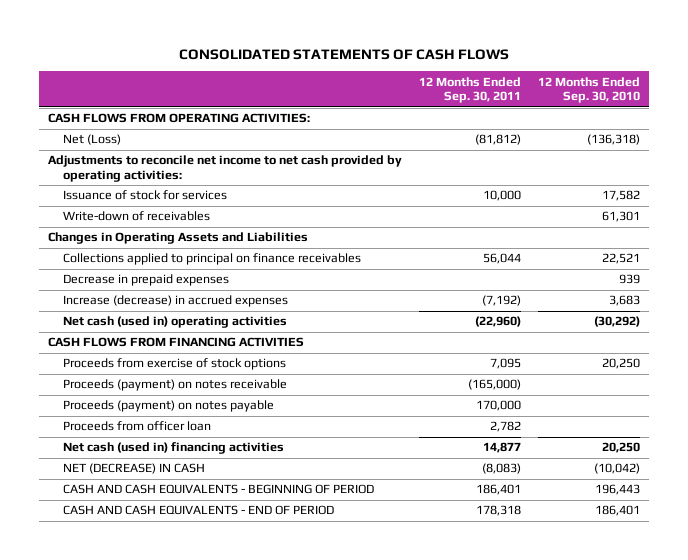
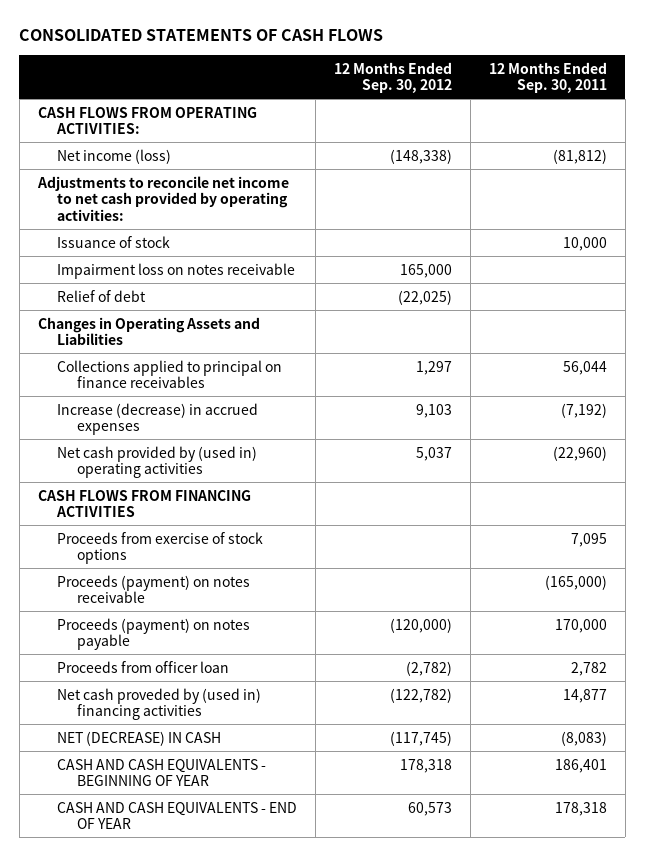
- | 12 Months Ended Sep. 30, 2011 | 12 Months Ended Sep. 30, 2010
+ | 12 Months Ended Sep. 30, 2012 | 12 Months Ended Sep. 30, 2011
- Net (Loss) | (81,812) | (136,318)
+ Net income (loss) | (148,338) | (81,812)
- Issuance of stock for services | 10,000 | 17,582
- Write-down of receivables | | 61,301
+ Issuance of stock | | 10,000
+ Impairment loss on notes receivable | 165,000 |
+ Relief of debt | (22,025) |
- Decrease in prepaid expenses | | 939
- Net cash (used in) operating activities | (22,960) | (30,292)
+ Net cash provided by (used in) operating activities | 5,037 | (22,960)
- Net cash (used in) financing activities | 14,877 | 20,250
+ Net cash proveded by (used in) financing activities | (122,782) | 14,877
- CASH AND CASH EQUIVALENTS - BEGINNING OF PERIOD | 186,401 | 196,443
- CASH AND CASH EQUIVALENTS - END OF PERIOD | 178,318 | 186,401
+ CASH AND CASH EQUIVALENTS - BEGINNING OF YEAR | 178,318 | 186,401
+ CASH AND CASH EQUIVALENTS - END OF YEAR | 60,573 | 178,318

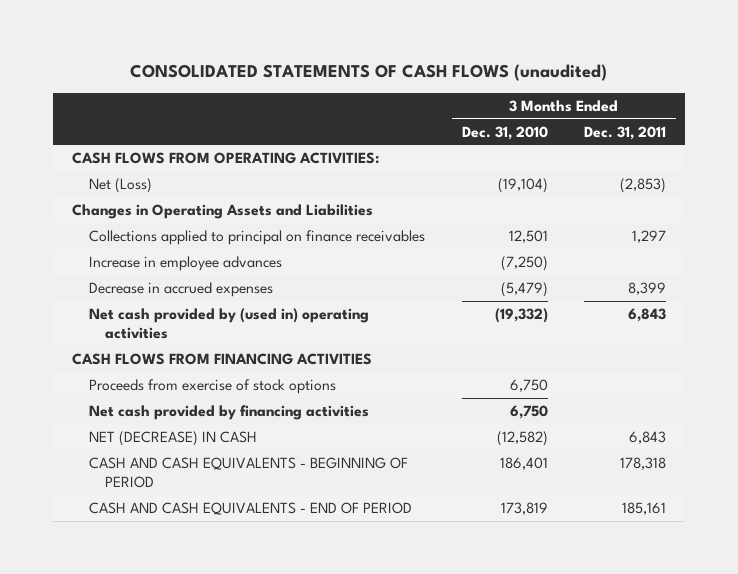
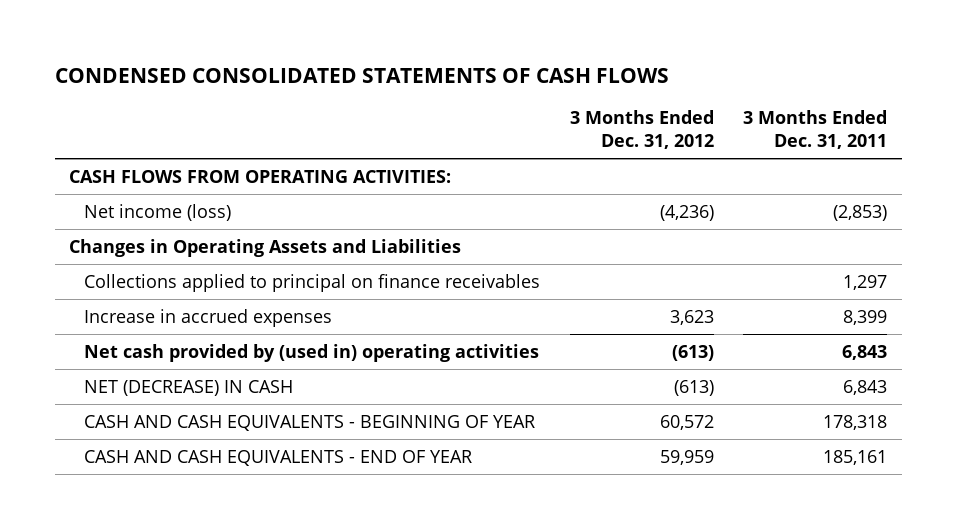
- CONSOLIDATED STATEMENTS OF CASH FLOWS (unaudited)
+ CONDENSED CONSOLIDATED STATEMENTS OF CASH FLOWS
- | 3 Months Ended Dec. 31, 2010 | 3 Months Ended Dec. 31, 2011
+ | 3 Months Ended Dec. 31, 2012 | 3 Months Ended Dec. 31, 2011
- Net (Loss) | (19,104) | (2,853)
+ Net income (loss) | (4,236) | (2,853)
- Increase in employee advances | (7,250) |
- Decrease in accrued expenses | (5,479) | 8,399
+ Increase in accrued expenses | 3,623 | 8,399
- CASH FLOWS FROM FINANCING ACTIVITIES
- Proceeds from exercise of stock options | 6,750 |
- Net cash provided by financing activities | 6,750 |
- CASH AND CASH EQUIVALENTS - BEGINNING OF PERIOD | 186,401 | 178,318
- CASH AND CASH EQUIVALENTS - END OF PERIOD | 173,819 | 185,161
+ CASH AND CASH EQUIVALENTS - BEGINNING OF YEAR | 60,572 | 178,318
+ CASH AND CASH EQUIVALENTS - END OF YEAR | 59,959 | 185,161

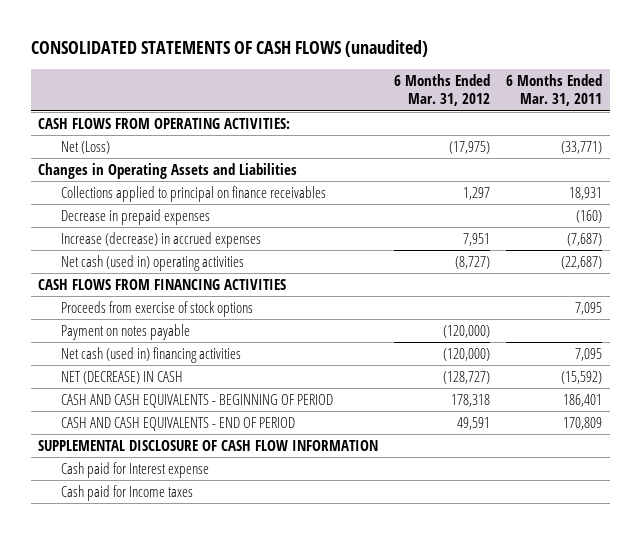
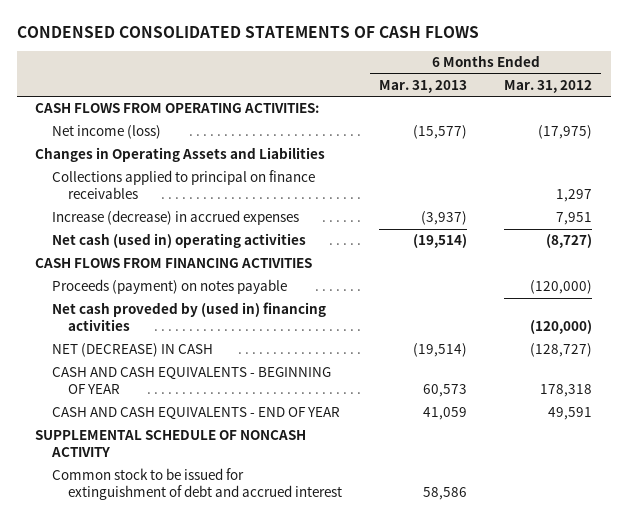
- CONSOLIDATED STATEMENTS OF CASH FLOWS (unaudited)
+ CONDENSED CONSOLIDATED STATEMENTS OF CASH FLOWS
- | 6 Months Ended Mar. 31, 2012 | 6 Months Ended Mar. 31, 2011
+ | 6 Months Ended Mar. 31, 2013 | 6 Months Ended Mar. 31, 2012
- Net (Loss) | (17,975) | (33,771)
+ Net income (loss) | (15,577) | (17,975)
- Decrease in prepaid expenses | | (160)
- Proceeds from exercise of stock options | | 7,095
- Payment on notes payable | (120,000) |
- Net cash (used in) financing activities | (120,000) | 7,095
+ Proceeds (payment) on notes payable | | (120,000)
+ Net cash proveded by (used in) financing activities | | (120,000)
- CASH AND CASH EQUIVALENTS - BEGINNING OF PERIOD | 178,318 | 186,401
- CASH AND CASH EQUIVALENTS - END OF PERIOD | 49,591 | 170,809
- SUPPLEMENTAL DISCLOSURE OF CASH FLOW INFORMATION
- Cash paid for Interest expense
- Cash paid for Income taxes
+ CASH AND CASH EQUIVALENTS - BEGINNING OF YEAR | 60,573 | 178,318
+ CASH AND CASH EQUIVALENTS - END OF YEAR | 41,059 | 49,591
+ SUPPLEMENTAL SCHEDULE OF NONCASH ACTIVITY
+ Common stock to be issued for extinguishment of debt and accrued interest | 58,586 |

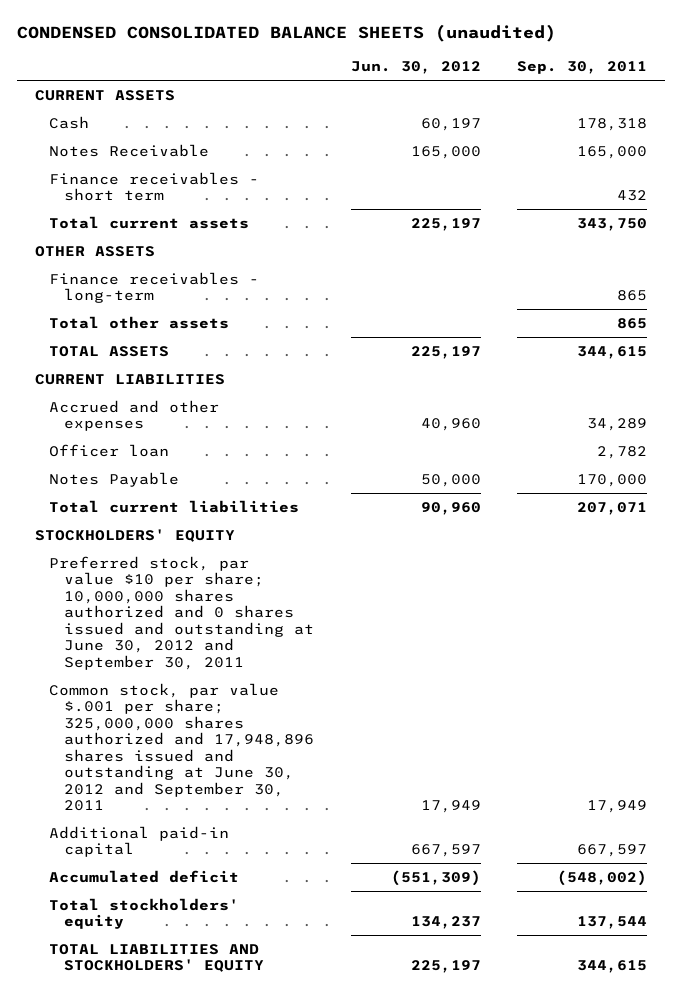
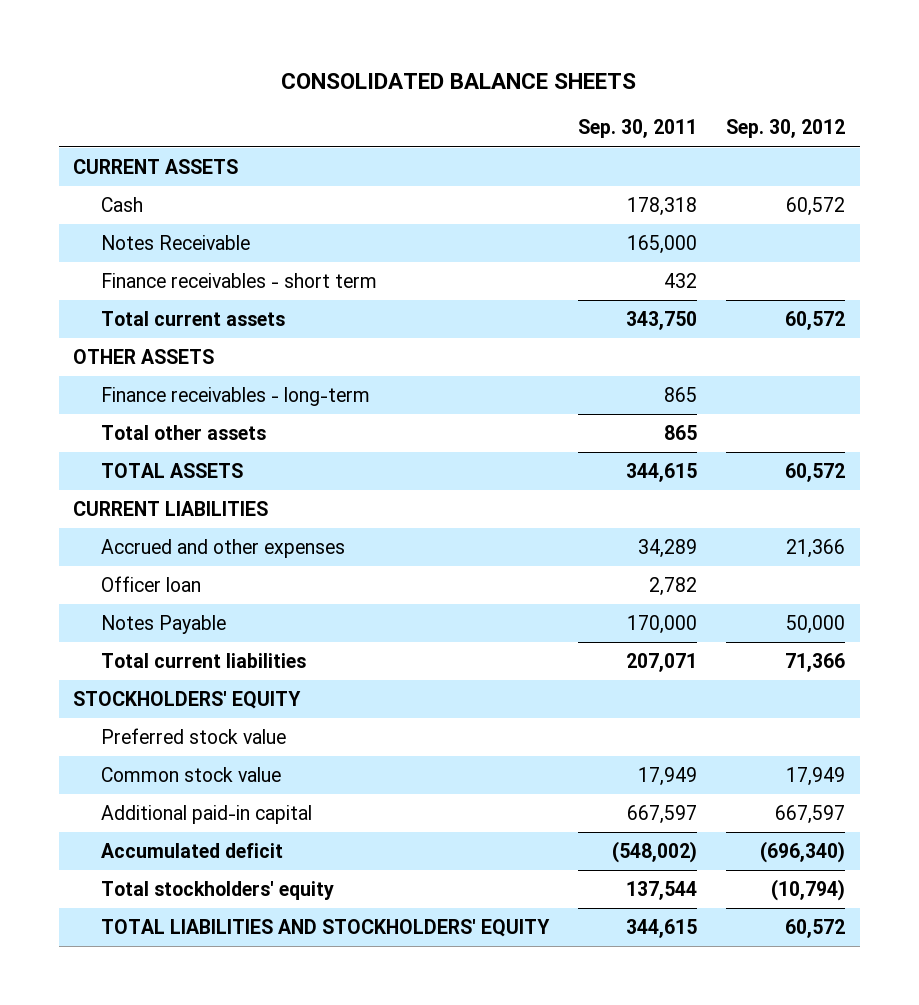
- CONDENSED CONSOLIDATED BALANCE SHEETS (unaudited)
+ CONSOLIDATED BALANCE SHEETS
- | Jun. 30, 2012 | Sep. 30, 2011
+ | Sep. 30, 2011 | Sep. 30, 2012
- Preferred stock, par value $10 per share; 10,000,000 shares authorized and 0 shares issued and outstanding at June 30, 2012 and September 30, 2011
- Common stock, par value $.001 per share; 325,000,000 shares authorized and 17,948,896 shares issued and outstanding at June 30, 2012 and September 30, 2011 | 17,949 | 17,949
+ Preferred stock value
+ Common stock value | 17,949 | 17,949

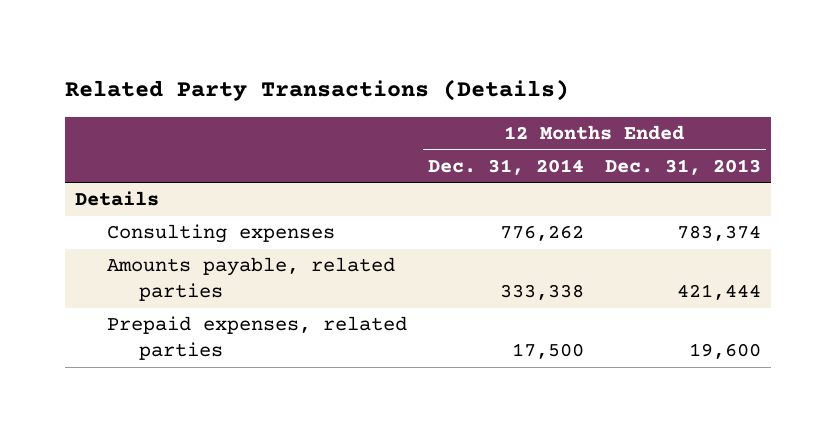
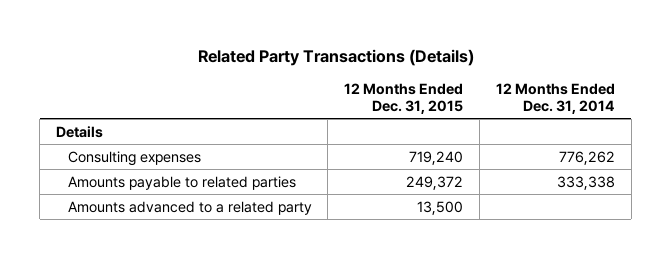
- | 12 Months Ended Dec. 31, 2014 | 12 Months Ended Dec. 31, 2013
+ | 12 Months Ended Dec. 31, 2015 | 12 Months Ended Dec. 31, 2014
- Amounts payable, related parties | 333,338 | 421,444
- Prepaid expenses, related parties | 17,500 | 19,600
+ Amounts payable to related parties | 249,372 | 333,338
+ Amounts advanced to a related party | 13,500 |

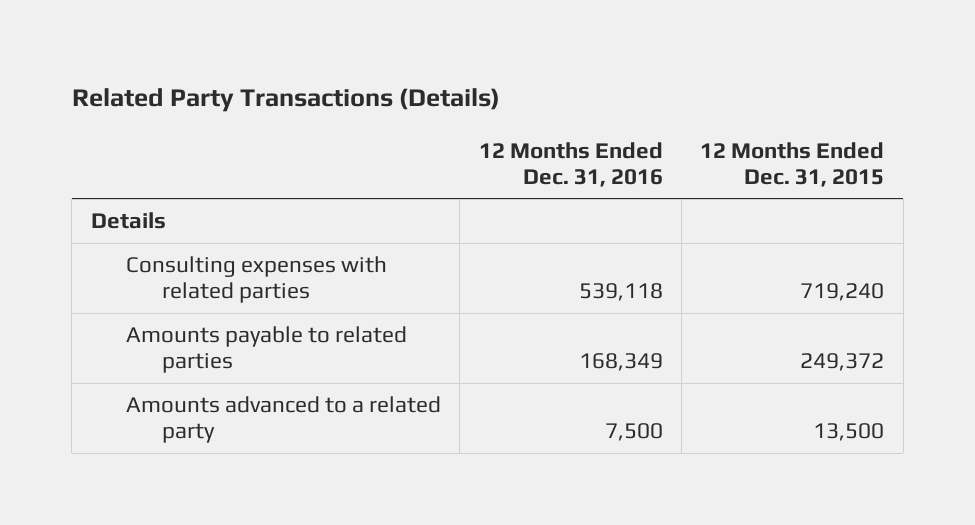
- | 12 Months Ended Dec. 31, 2015 | 12 Months Ended Dec. 31, 2014
+ | 12 Months Ended Dec. 31, 2016 | 12 Months Ended Dec. 31, 2015
- Consulting expenses | 719,240 | 776,262
+ Consulting expenses with related parties | 539,118 | 719,240

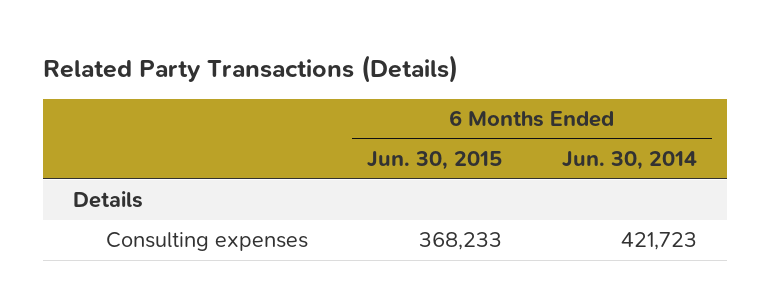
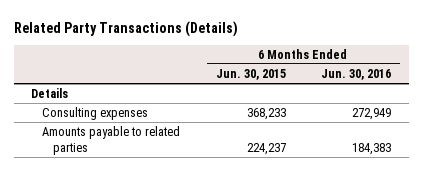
- | 6 Months Ended Jun. 30, 2015 | 6 Months Ended Jun. 30, 2014
+ | 6 Months Ended Jun. 30, 2015 | 6 Months Ended Jun. 30, 2016
+ Amounts payable to related parties | 224,237 | 184,383

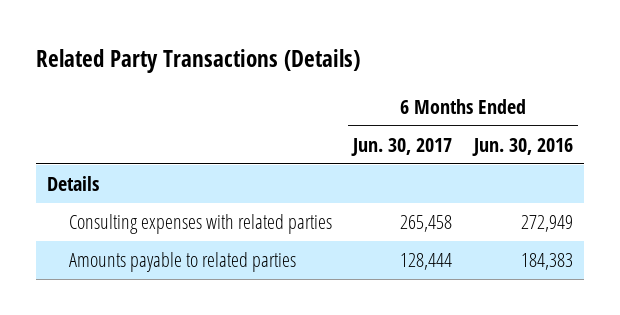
- | 6 Months Ended Jun. 30, 2015 | 6 Months Ended Jun. 30, 2016
+ | 6 Months Ended Jun. 30, 2017 | 6 Months Ended Jun. 30, 2016
- Consulting expenses | 368,233 | 272,949
+ Consulting expenses with related parties | 265,458 | 272,949

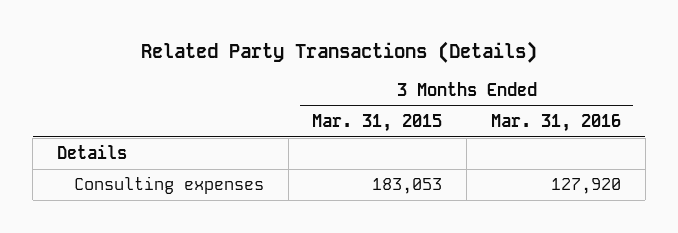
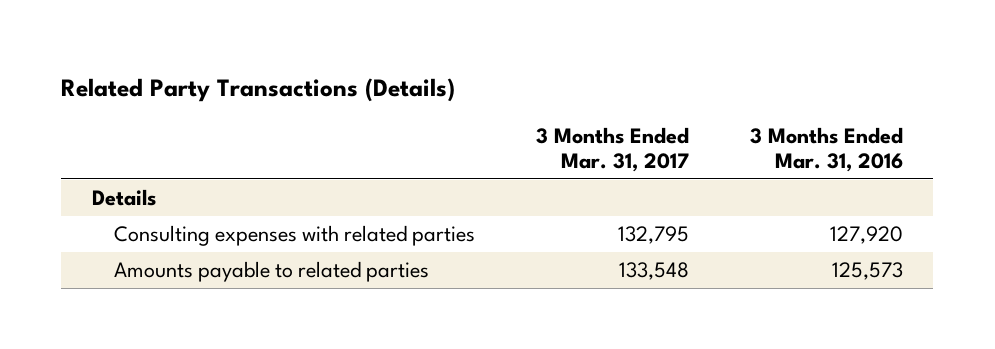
- | 3 Months Ended Mar. 31, 2015 | 3 Months Ended Mar. 31, 2016
+ | 3 Months Ended Mar. 31, 2017 | 3 Months Ended Mar. 31, 2016
- Consulting expenses | 183,053 | 127,920
+ Consulting expenses with related parties | 132,795 | 127,920
+ Amounts payable to related parties | 133,548 | 125,573

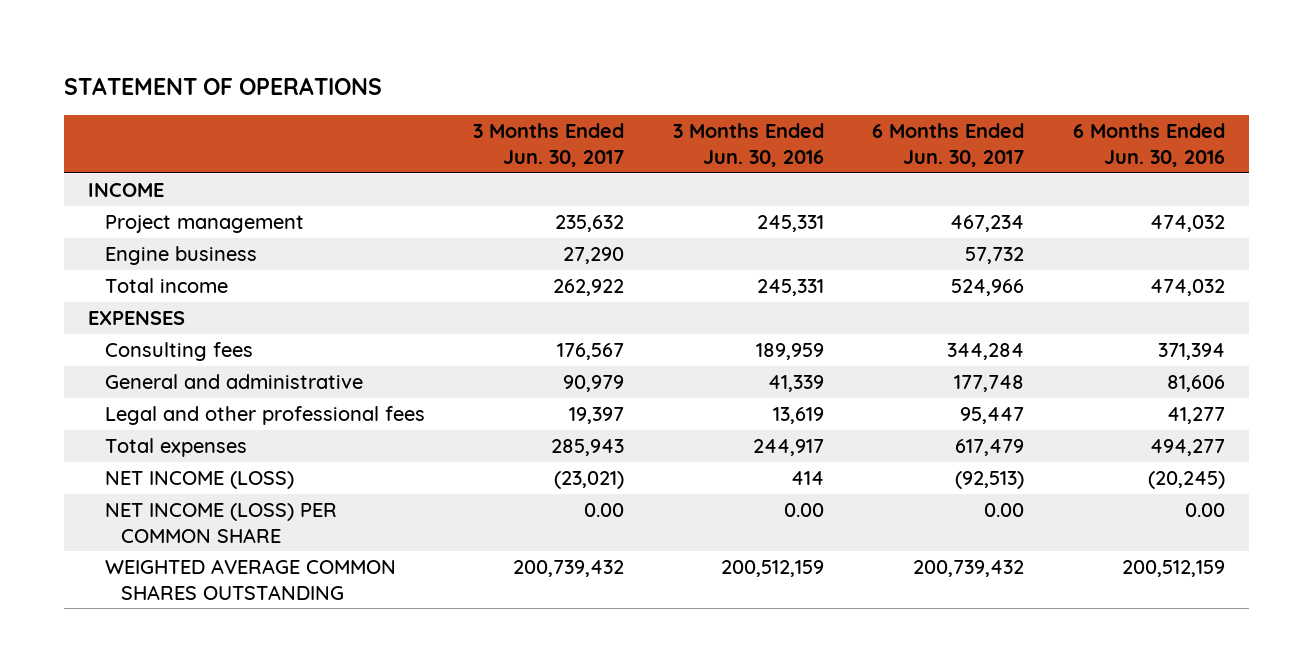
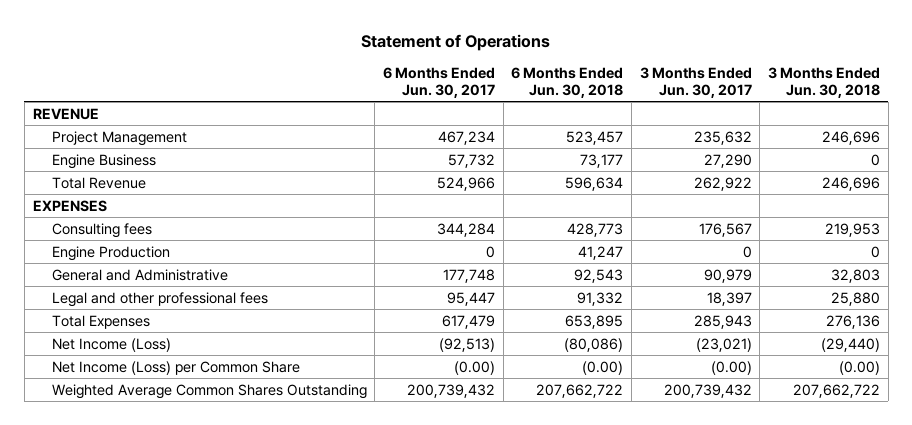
- STATEMENT OF OPERATIONS
+ Statement of Operations
- | 3 Months Ended Jun. 30, 2017 | 3 Months Ended Jun. 30, 2016 | 6 Months Ended Jun. 30, 2017 | 6 Months Ended Jun. 30, 2016
+ | 6 Months Ended Jun. 30, 2017 | 6 Months Ended Jun. 30, 2018 | 3 Months Ended Jun. 30, 2017 | 3 Months Ended Jun. 30, 2018
- INCOME
- Project management | 235,632 | 245,331 | 467,234 | 474,032
- Engine business | 27,290 | | 57,732 |
- Total income | 262,922 | 245,331 | 524,966 | 474,032
+ REVENUE
+ Project Management | 467,234 | 523,457 | 235,632 | 246,696
+ Engine Business | 57,732 | 73,177 | 27,290 | 0
+ Total Revenue | 524,966 | 596,634 | 262,922 | 246,696
- General and administrative | 90,979 | 41,339 | 177,748 | 81,606
- Legal and other professional fees | 19,397 | 13,619 | 95,447 | 41,277
- Total expenses | 285,943 | 244,917 | 617,479 | 494,277
- NET INCOME (LOSS) | (23,021) | 414 | (92,513) | (20,245)
- NET INCOME (LOSS) PER COMMON SHARE | 0.00 | 0.00 | 0.00 | 0.00
- WEIGHTED AVERAGE COMMON SHARES OUTSTANDING | 200,739,432 | 200,512,159 | 200,739,432 | 200,512,159
+ Engine Production | 0 | 41,247 | 0 | 0
+ General and Administrative | 177,748 | 92,543 | 90,979 | 32,803
+ Legal and other professional fees | 95,447 | 91,332 | 18,397 | 25,880
+ Total Expenses | 617,479 | 653,895 | 285,943 | 276,136
+ Net Income (Loss) | (92,513) | (80,086) | (23,021) | (29,440)
+ Net Income (Loss) per Common Share | (0.00) | (0.00) | (0.00) | (0.00)
+ Weighted Average Common Shares Outstanding | 200,739,432 | 207,662,722 | 200,739,432 | 207,662,722

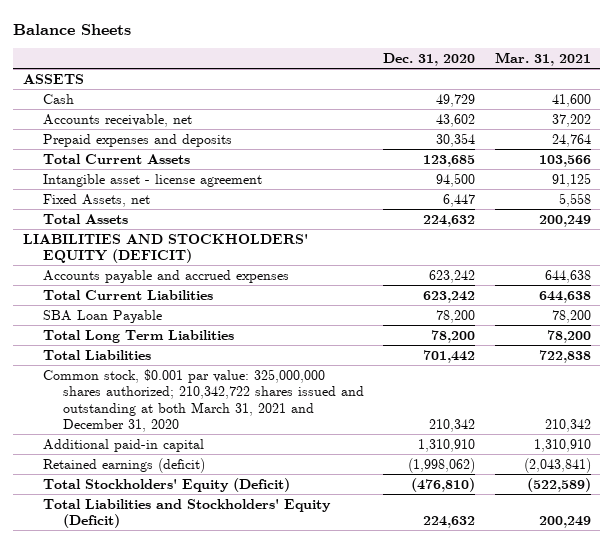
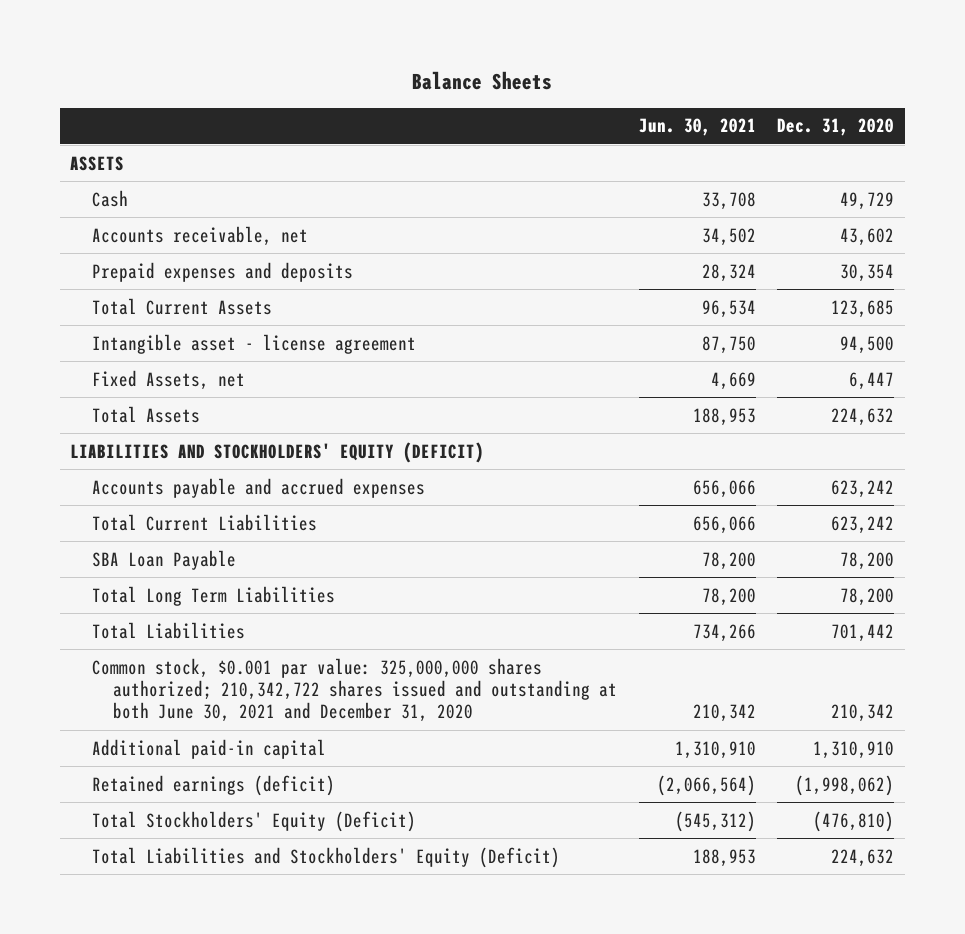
- | Dec. 31, 2020 | Mar. 31, 2021
+ | Jun. 30, 2021 | Dec. 31, 2020
- Common stock, $0.001 par value: 325,000,000 shares authorized; 210,342,722 shares issued and outstanding at both March 31, 2021 and December 31, 2020 | 210,342 | 210,342
+ Common stock, $0.001 par value: 325,000,000 shares authorized; 210,342,722 shares issued and outstanding at both June 30, 2021 and December 31, 2020 | 210,342 | 210,342

